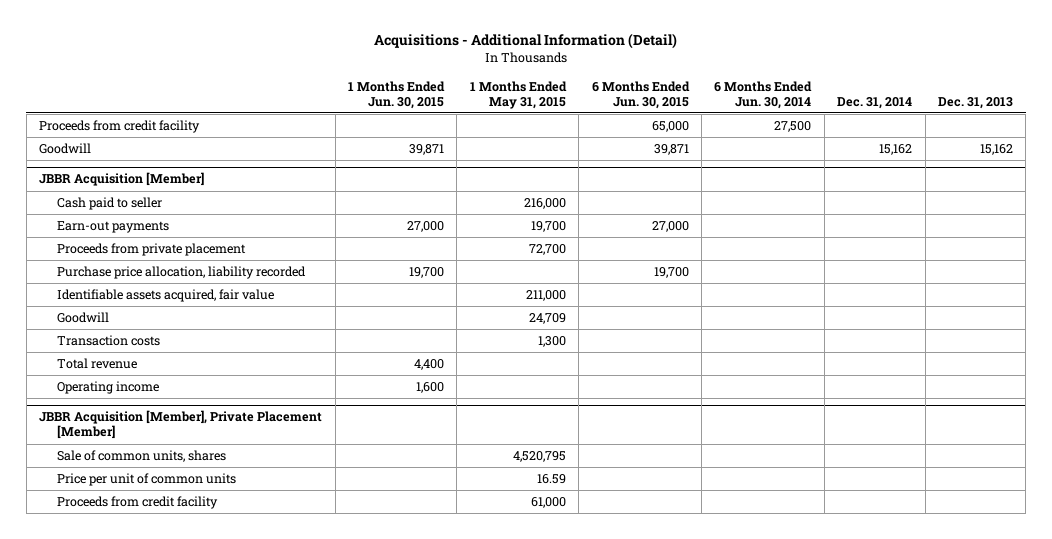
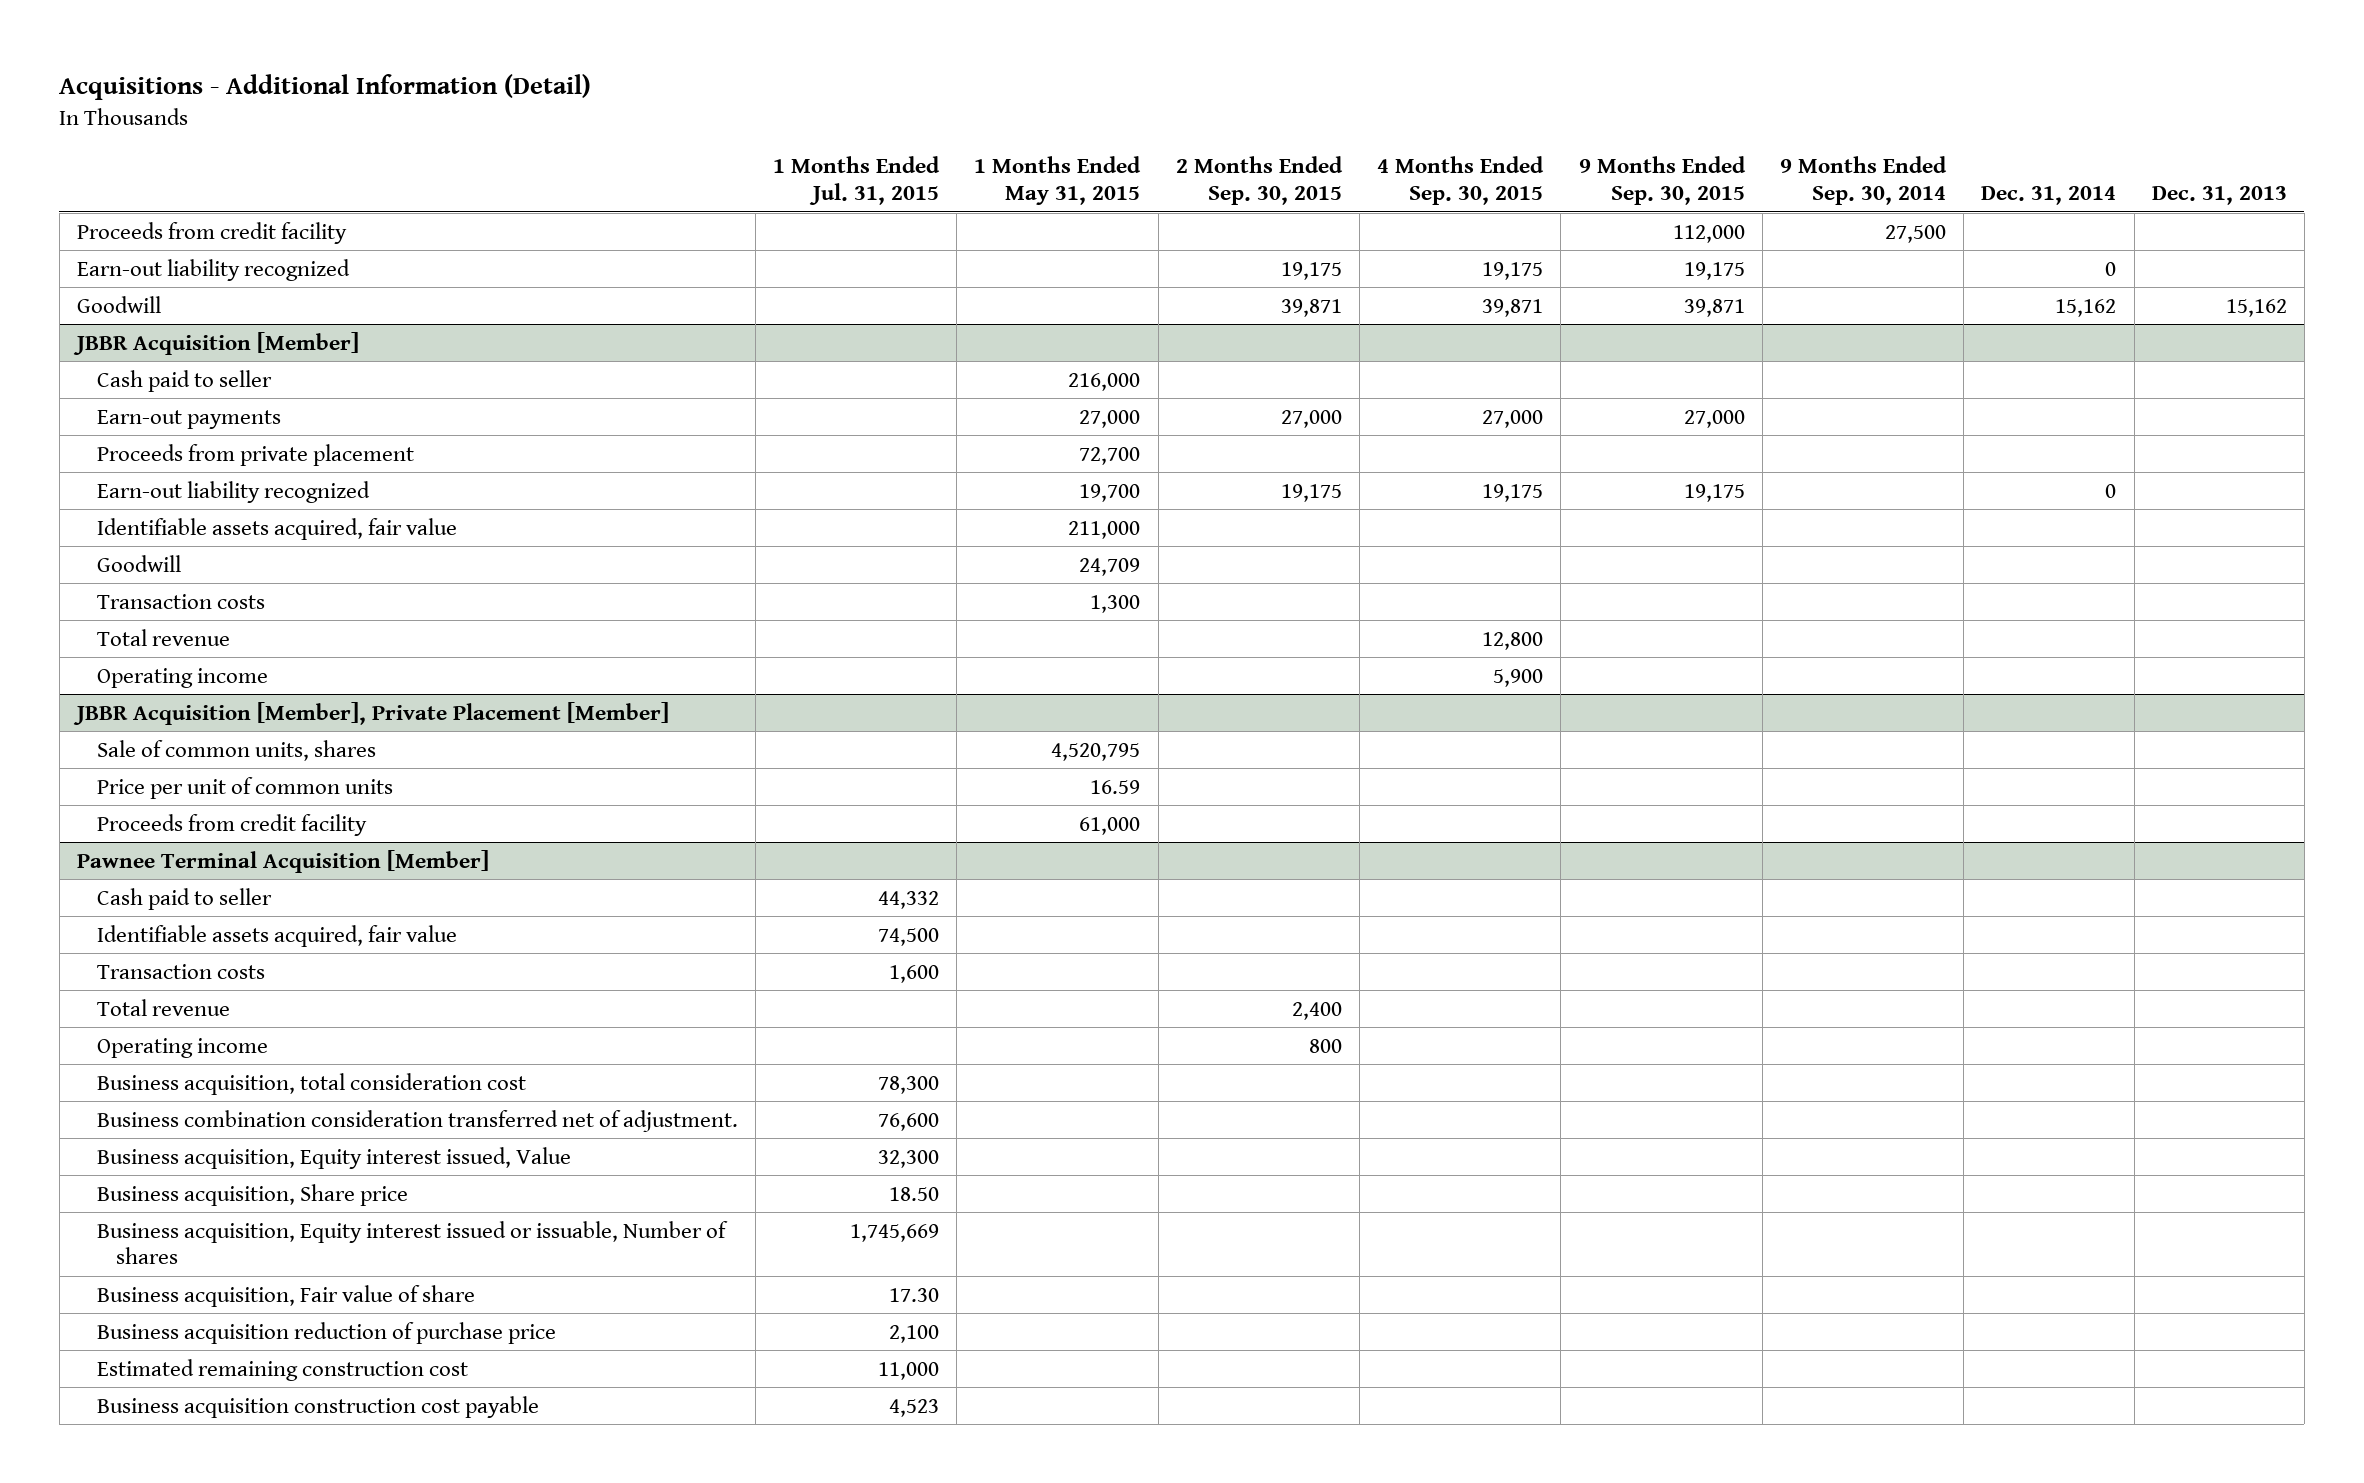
- | 1 Months Ended Jun. 30, 2015 | 1 Months Ended May 31, 2015 | 6 Months Ended Jun. 30, 2015 | 6 Months Ended Jun. 30, 2014 | Dec. 31, 2014 | Dec. 31, 2013
+ | 1 Months Ended Jul. 31, 2015 | 1 Months Ended May 31, 2015 | 2 Months Ended Sep. 30, 2015 | 4 Months Ended Sep. 30, 2015 | 9 Months Ended Sep. 30, 2015 | 9 Months Ended Sep. 30, 2014 | Dec. 31, 2014 | Dec. 31, 2013
+ Earn-out liability recognized | | | 19,175 | 19,175 | 19,175 | | 0 |
@ JBBR Acquisition [Member]
- Earn-out payments | 27,000 | 19,700 | 27,000 | | |
+ Earn-out payments | | 27,000 | 27,000 | 27,000 | 27,000 | | |
- Purchase price allocation, liability recorded | 19,700 | | 19,700 | | |
+ Earn-out liability recognized | | 19,700 | 19,175 | 19,175 | 19,175 | | 0 |
+ Pawnee Terminal Acquisition [Member]
+ Cash paid to seller | 44,332 | | | | | | |
+ Identifiable assets acquired, fair value | 74,500 | | | | | | |
+ Transaction costs | 1,600 | | | | | | |
+ Total revenue | | | 2,400 | | | | |
+ Operating income | | | 800 | | | | |
+ Business acquisition, total consideration cost | 78,300 | | | | | | |
+ Business combination consideration transferred net of adjustment. | 76,600 | | | | | | |
+ Business acquisition, Equity interest issued, Value | 32,300 | | | | | | |
+ Business acquisition, Share price | 18.50 | | | | | | |
+ Business acquisition, Equity interest issued or issuable, Number of shares | 1,745,669 | | | | | | |
+ Business acquisition, Fair value of share | 17.30 | | | | | | |
+ Business acquisition reduction of purchase price | 2,100 | | | | | | |
+ Estimated remaining construction cost | 11,000 | | | | | | |
+ Business acquisition construction cost payable | 4,523 | | | | | | |

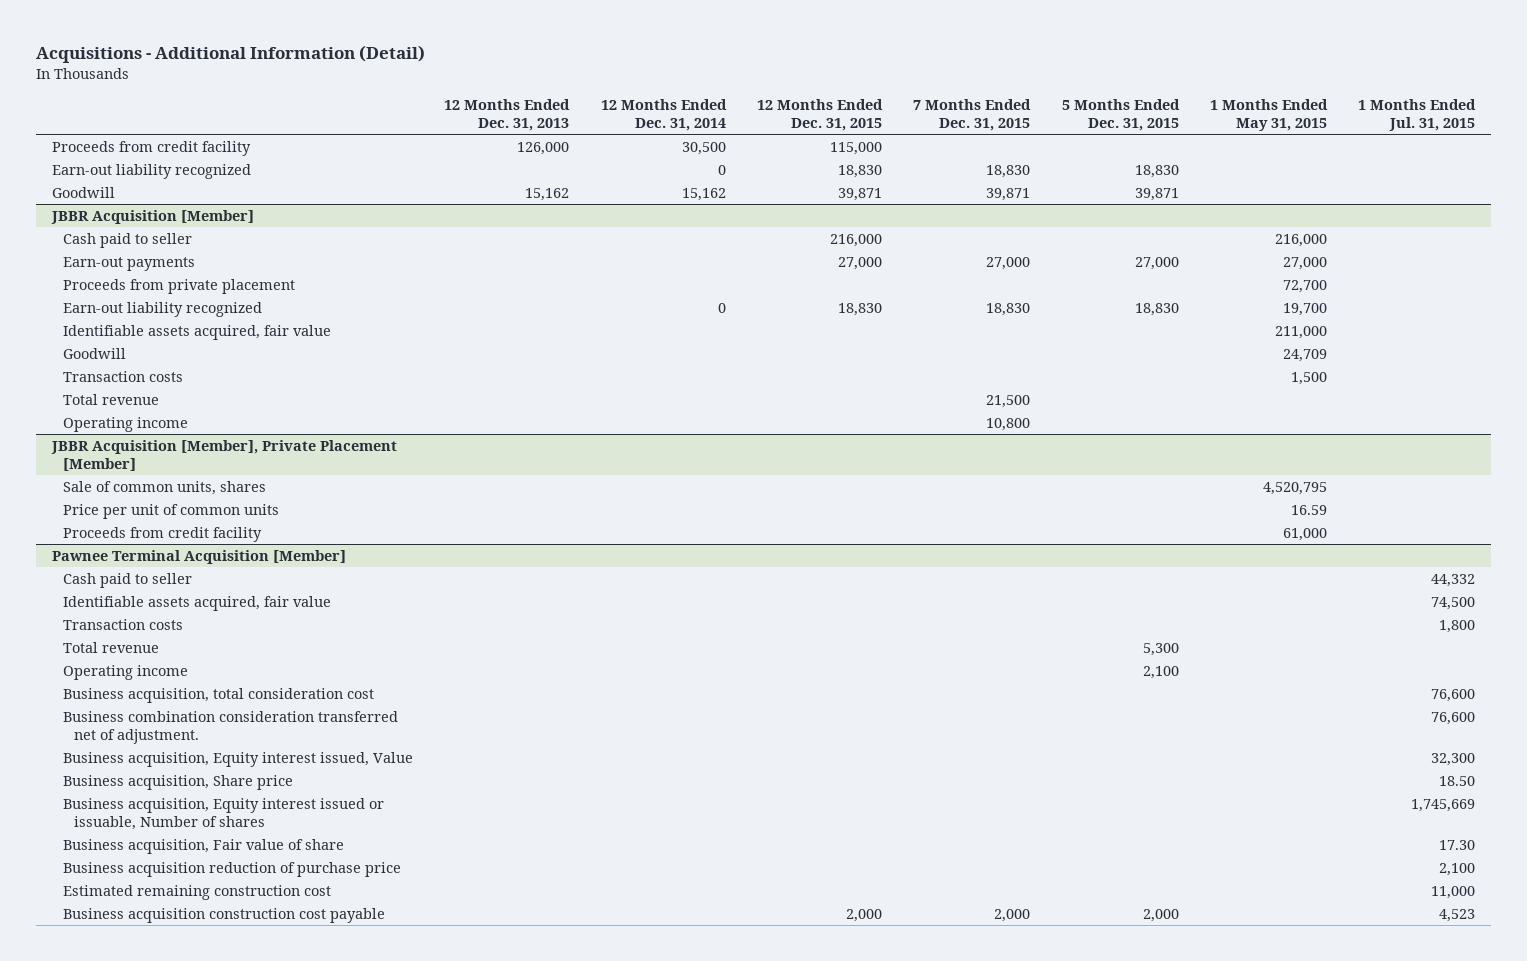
- | 1 Months Ended Jul. 31, 2015 | 1 Months Ended May 31, 2015 | 2 Months Ended Sep. 30, 2015 | 4 Months Ended Sep. 30, 2015 | 9 Months Ended Sep. 30, 2015 | 9 Months Ended Sep. 30, 2014 | Dec. 31, 2014 | Dec. 31, 2013
+ | 12 Months Ended Dec. 31, 2013 | 12 Months Ended Dec. 31, 2014 | 12 Months Ended Dec. 31, 2015 | 7 Months Ended Dec. 31, 2015 | 5 Months Ended Dec. 31, 2015 | 1 Months Ended May 31, 2015 | 1 Months Ended Jul. 31, 2015
@ JBBR Acquisition [Member]
- Transaction costs | | 1,300 | | | | | |
+ Transaction costs | | | | | | 1,500 |
@ Pawnee Terminal Acquisition [Member]
- Transaction costs | 1,600 | | | | | | |
+ Transaction costs | | | | | | | 1,800
- Business acquisition, total consideration cost | 78,300 | | | | | | |
+ Business acquisition, total consideration cost | | | | | | | 76,600

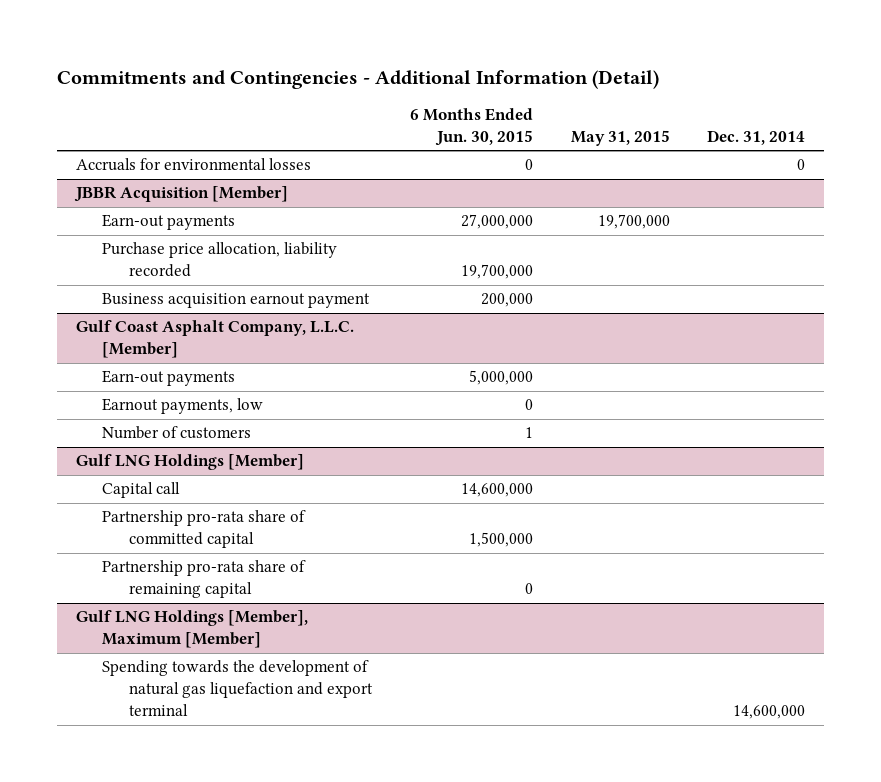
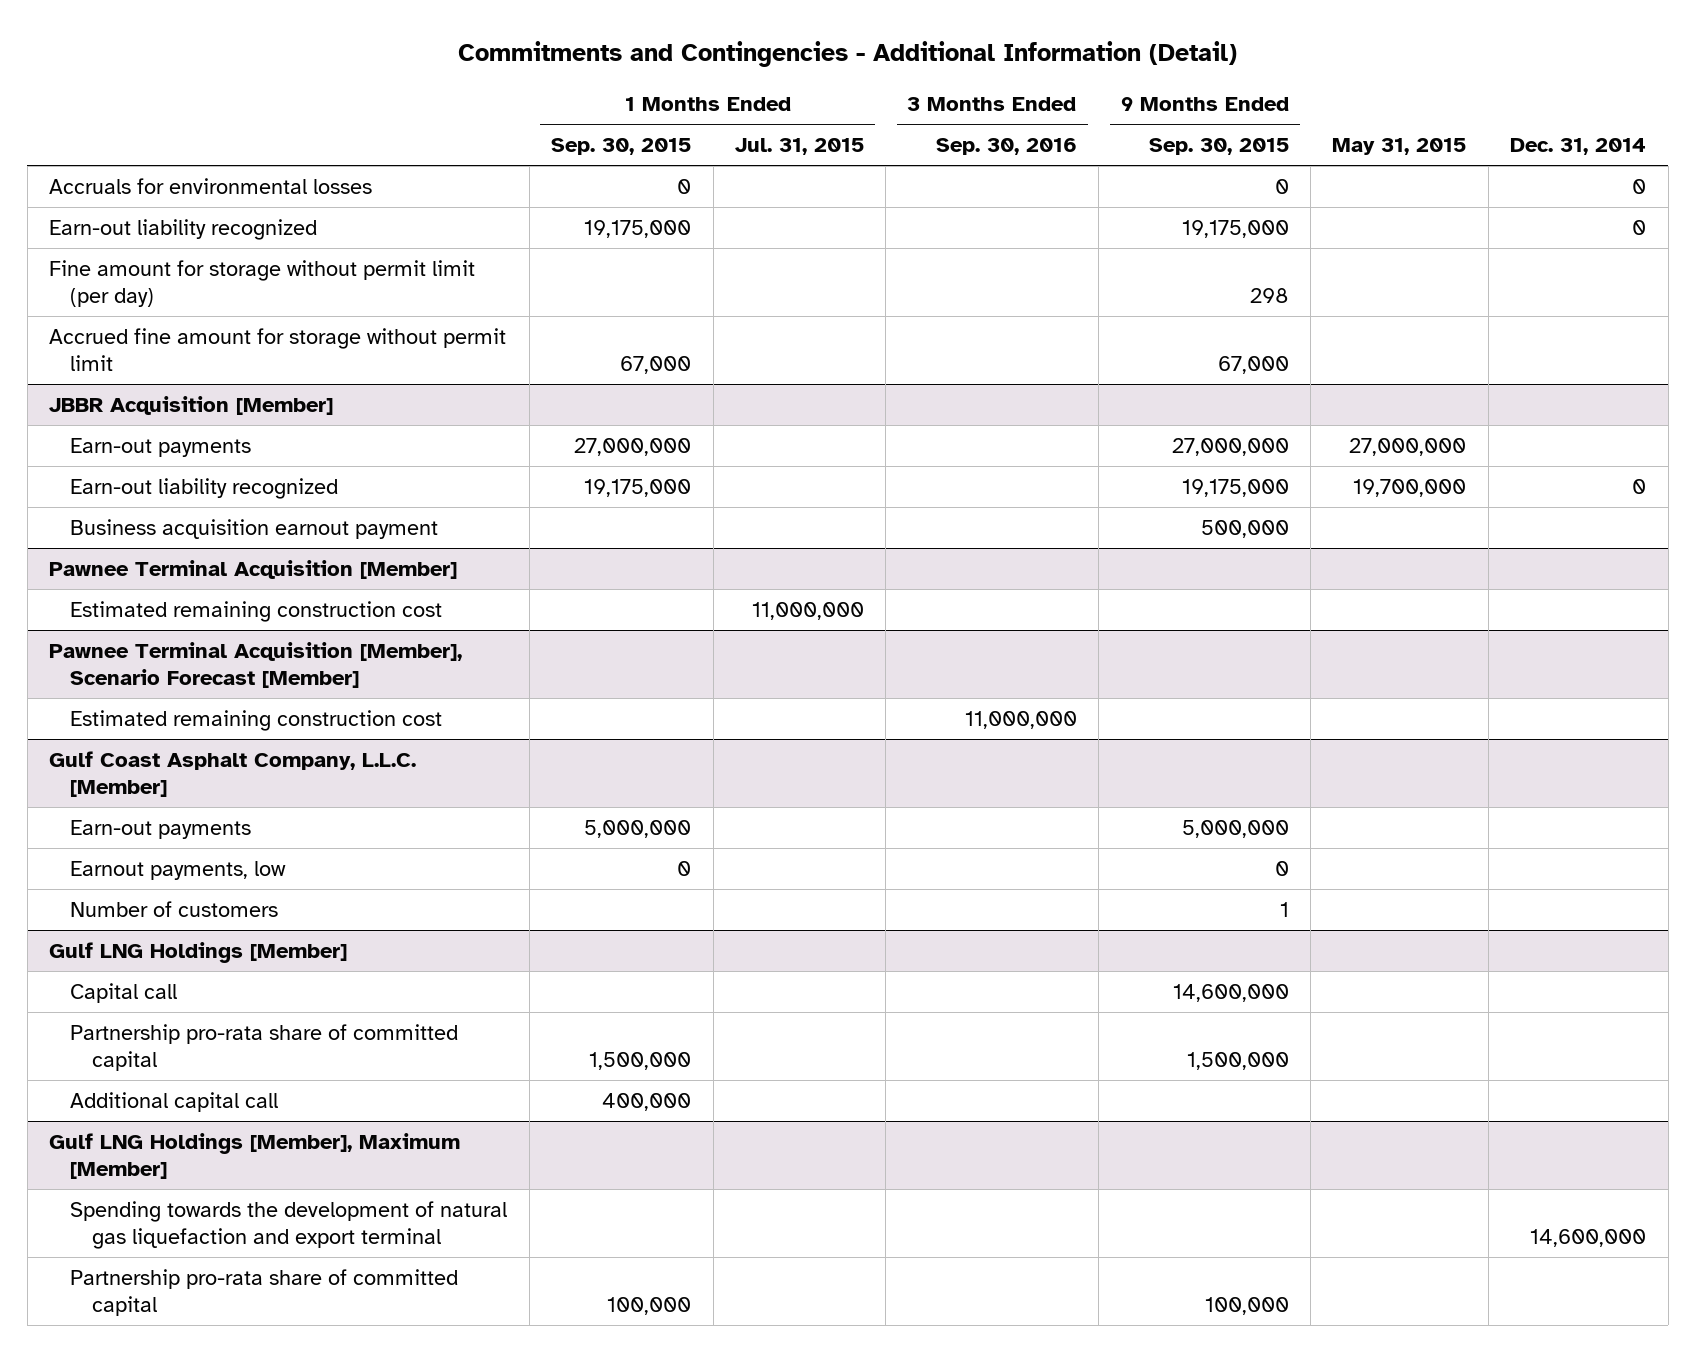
- | 6 Months Ended Jun. 30, 2015 | May 31, 2015 | Dec. 31, 2014
+ | 1 Months Ended Sep. 30, 2015 | 1 Months Ended Jul. 31, 2015 | 3 Months Ended Sep. 30, 2016 | 9 Months Ended Sep. 30, 2015 | May 31, 2015 | Dec. 31, 2014
+ Earn-out liability recognized | 19,175,000 | | | 19,175,000 | | 0
+ Fine amount for storage without permit limit (per day) | | | | 298 | |
+ Accrued fine amount for storage without permit limit | 67,000 | | | 67,000 | |
@ JBBR Acquisition [Member]
- Earn-out payments | 27,000,000 | 19,700,000 |
- Purchase price allocation, liability recorded | 19,700,000 | |
+ Earn-out payments | 27,000,000 | | | 27,000,000 | 27,000,000 |
+ Earn-out liability recognized | 19,175,000 | | | 19,175,000 | 19,700,000 | 0
+ Pawnee Terminal Acquisition [Member]
+ Estimated remaining construction cost | | 11,000,000 | | | |
+ Pawnee Terminal Acquisition [Member], Scenario Forecast [Member]
+ Estimated remaining construction cost | | | 11,000,000 | | |
@ Gulf LNG Holdings [Member]
- Partnership pro-rata share of remaining capital | 0 | |
+ Additional capital call | 400,000 | | | | |
@ Gulf LNG Holdings [Member], Maximum [Member]
+ Partnership pro-rata share of committed capital | 100,000 | | | 100,000 | |

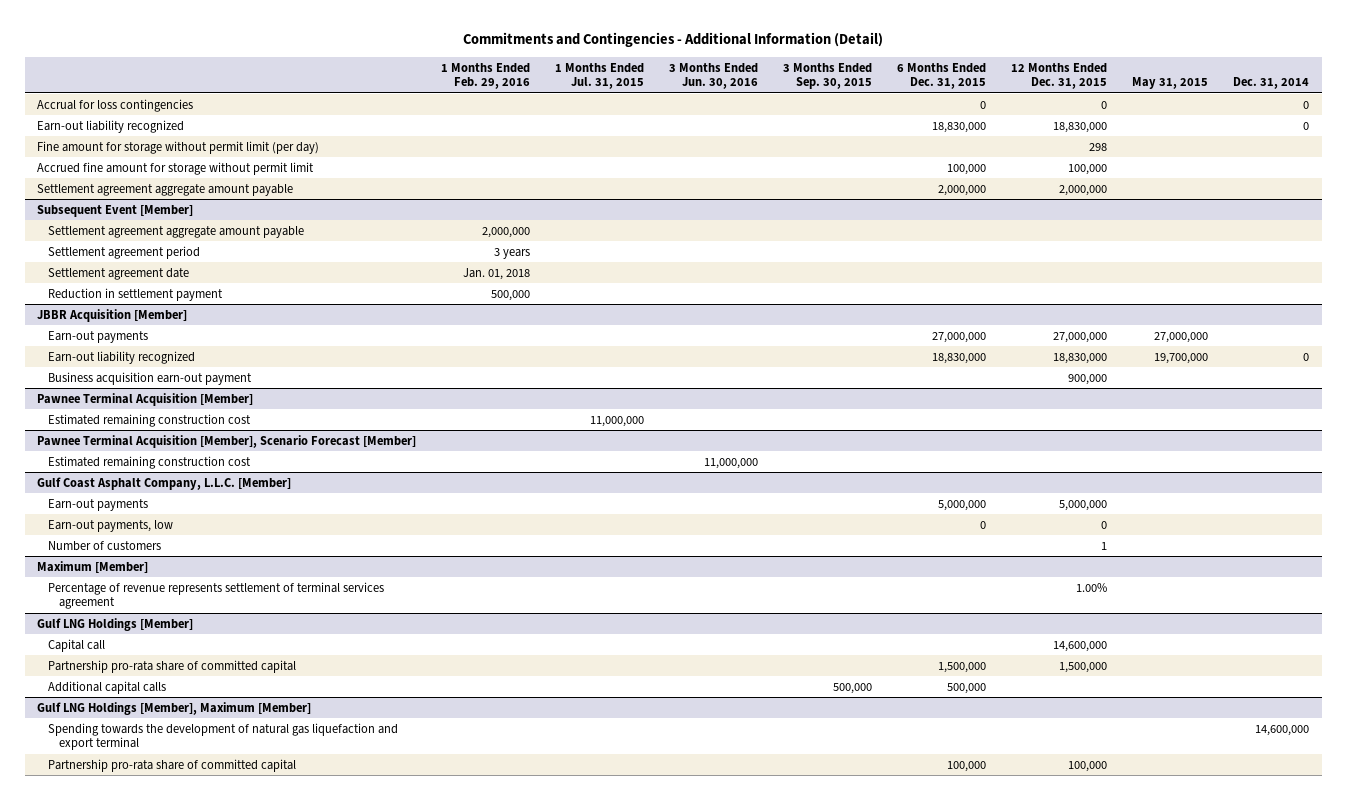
- | 1 Months Ended Sep. 30, 2015 | 1 Months Ended Jul. 31, 2015 | 3 Months Ended Sep. 30, 2016 | 9 Months Ended Sep. 30, 2015 | May 31, 2015 | Dec. 31, 2014
+ | 1 Months Ended Feb. 29, 2016 | 1 Months Ended Jul. 31, 2015 | 3 Months Ended Jun. 30, 2016 | 3 Months Ended Sep. 30, 2015 | 6 Months Ended Dec. 31, 2015 | 12 Months Ended Dec. 31, 2015 | May 31, 2015 | Dec. 31, 2014
- Accruals for environmental losses | 0 | | | 0 | | 0
+ Accrual for loss contingencies | | | | | 0 | 0 | | 0
+ Settlement agreement aggregate amount payable | | | | | 2,000,000 | 2,000,000 | |
+ Subsequent Event [Member]
+ Settlement agreement aggregate amount payable | 2,000,000 | | | | | | |
+ Settlement agreement period | 3 years | | | | | | |
+ Settlement agreement date | Jan. 01, 2018 | | | | | | |
+ Reduction in settlement payment | 500,000 | | | | | | |
@ JBBR Acquisition [Member]
- Business acquisition earnout payment | | | | 500,000 | |
+ Business acquisition earn-out payment | | | | | | 900,000 | |
@ Gulf Coast Asphalt Company, L.L.C. [Member]
- Earnout payments, low | 0 | | | 0 | |
+ Earn-out payments, low | | | | | 0 | 0 | |
+ Maximum [Member]
+ Percentage of revenue represents settlement of terminal services agreement | | | | | | 1.00% | |
@ Gulf LNG Holdings [Member]
- Additional capital call | 400,000 | | | | |
+ Additional capital calls | | | | 500,000 | 500,000 | | |

